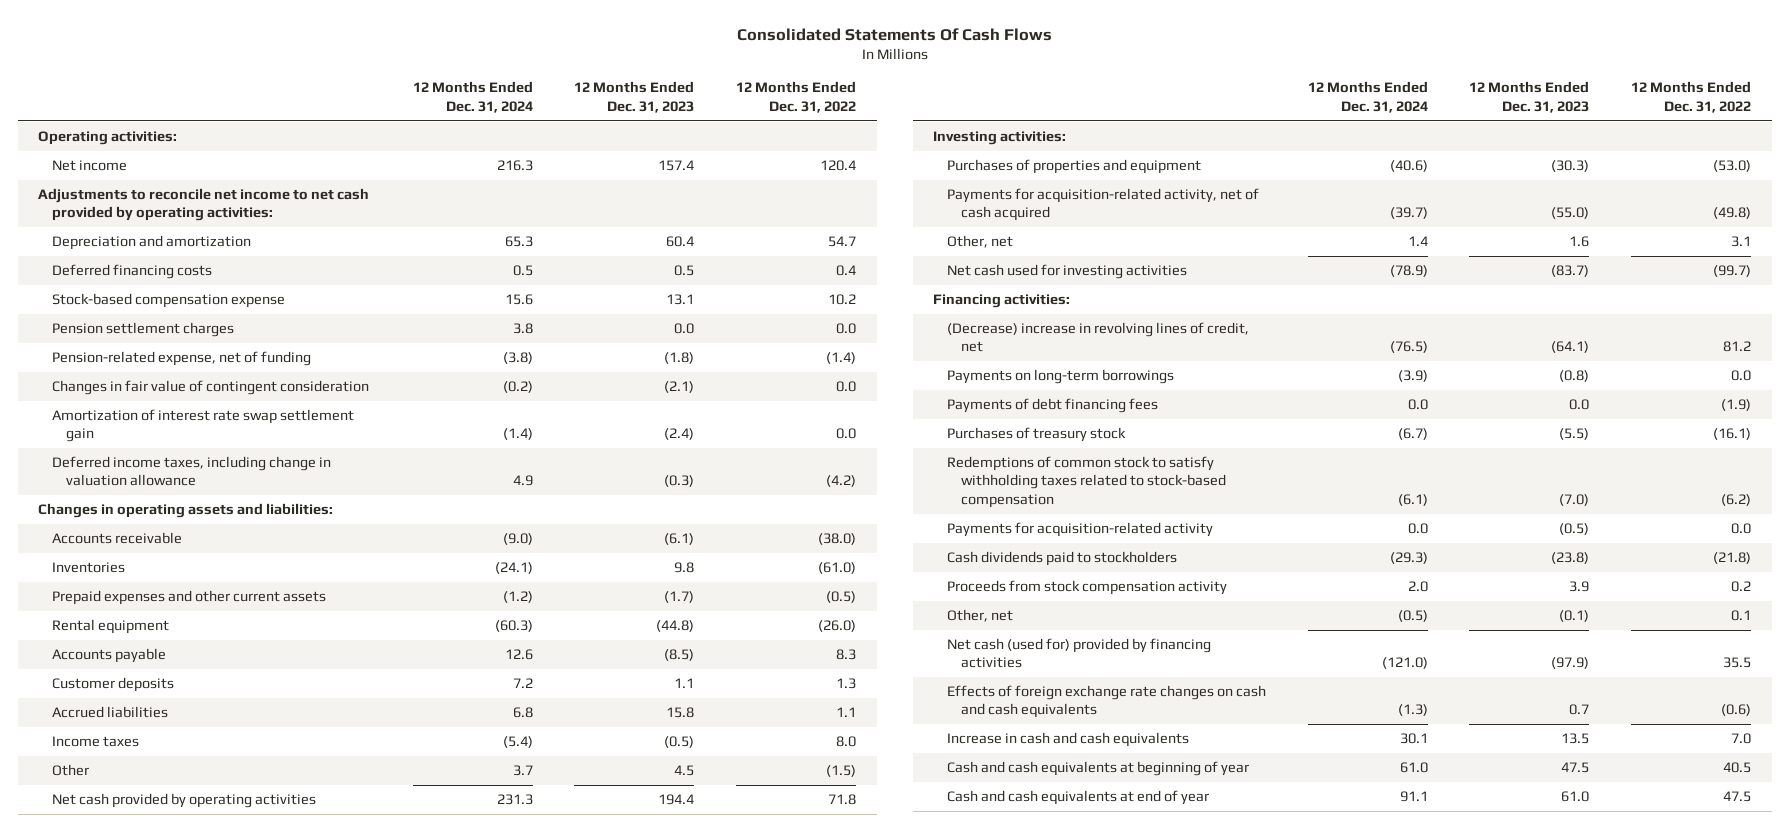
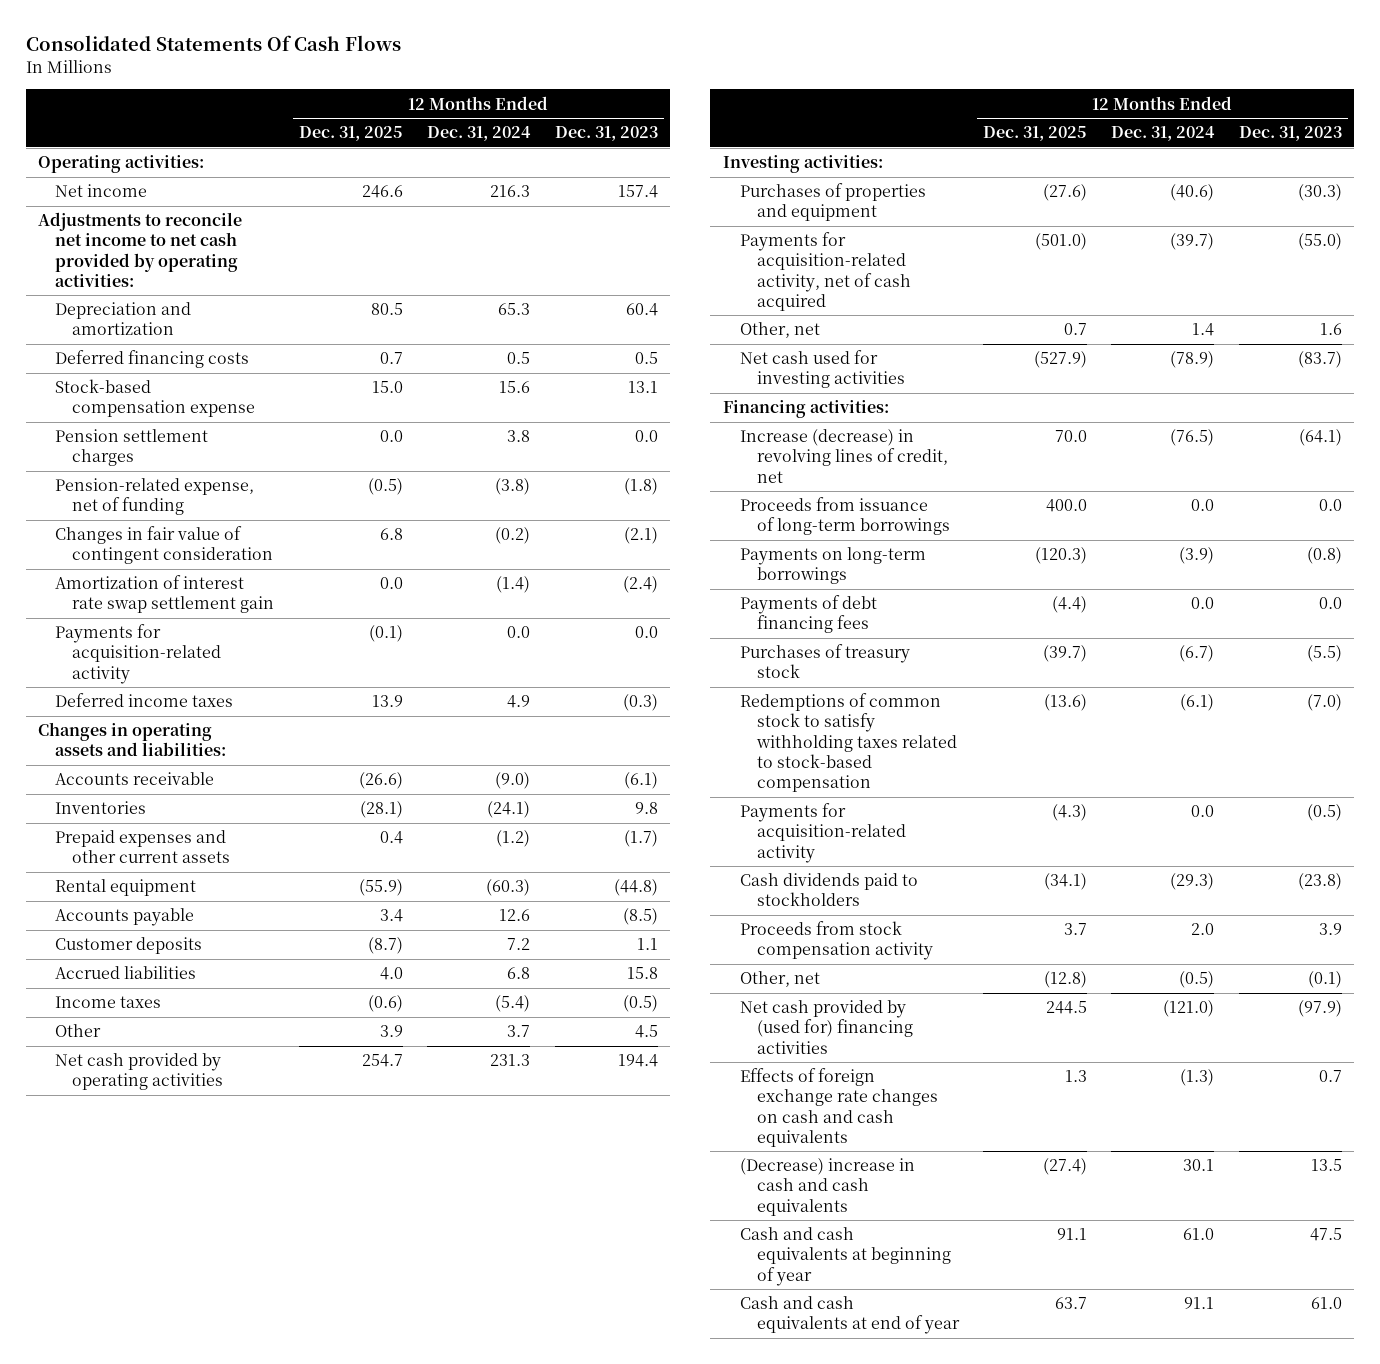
- | 12 Months Ended Dec. 31, 2024 | 12 Months Ended Dec. 31, 2023 | 12 Months Ended Dec. 31, 2022
+ | 12 Months Ended Dec. 31, 2025 | 12 Months Ended Dec. 31, 2024 | 12 Months Ended Dec. 31, 2023
- Deferred income taxes, including change in valuation allowance | 4.9 | (0.3) | (4.2)
+ Payments for acquisition-related activity | (0.1) | 0.0 | 0.0
+ Deferred income taxes | 13.9 | 4.9 | (0.3)
- (Decrease) increase in revolving lines of credit, net | (76.5) | (64.1) | 81.2
+ Increase (decrease) in revolving lines of credit, net | 70.0 | (76.5) | (64.1)
+ Proceeds from issuance of long-term borrowings | 400.0 | 0.0 | 0.0
- Net cash (used for) provided by financing activities | (121.0) | (97.9) | 35.5
+ Net cash provided by (used for) financing activities | 244.5 | (121.0) | (97.9)
- Increase in cash and cash equivalents | 30.1 | 13.5 | 7.0
+ (Decrease) increase in cash and cash equivalents | (27.4) | 30.1 | 13.5

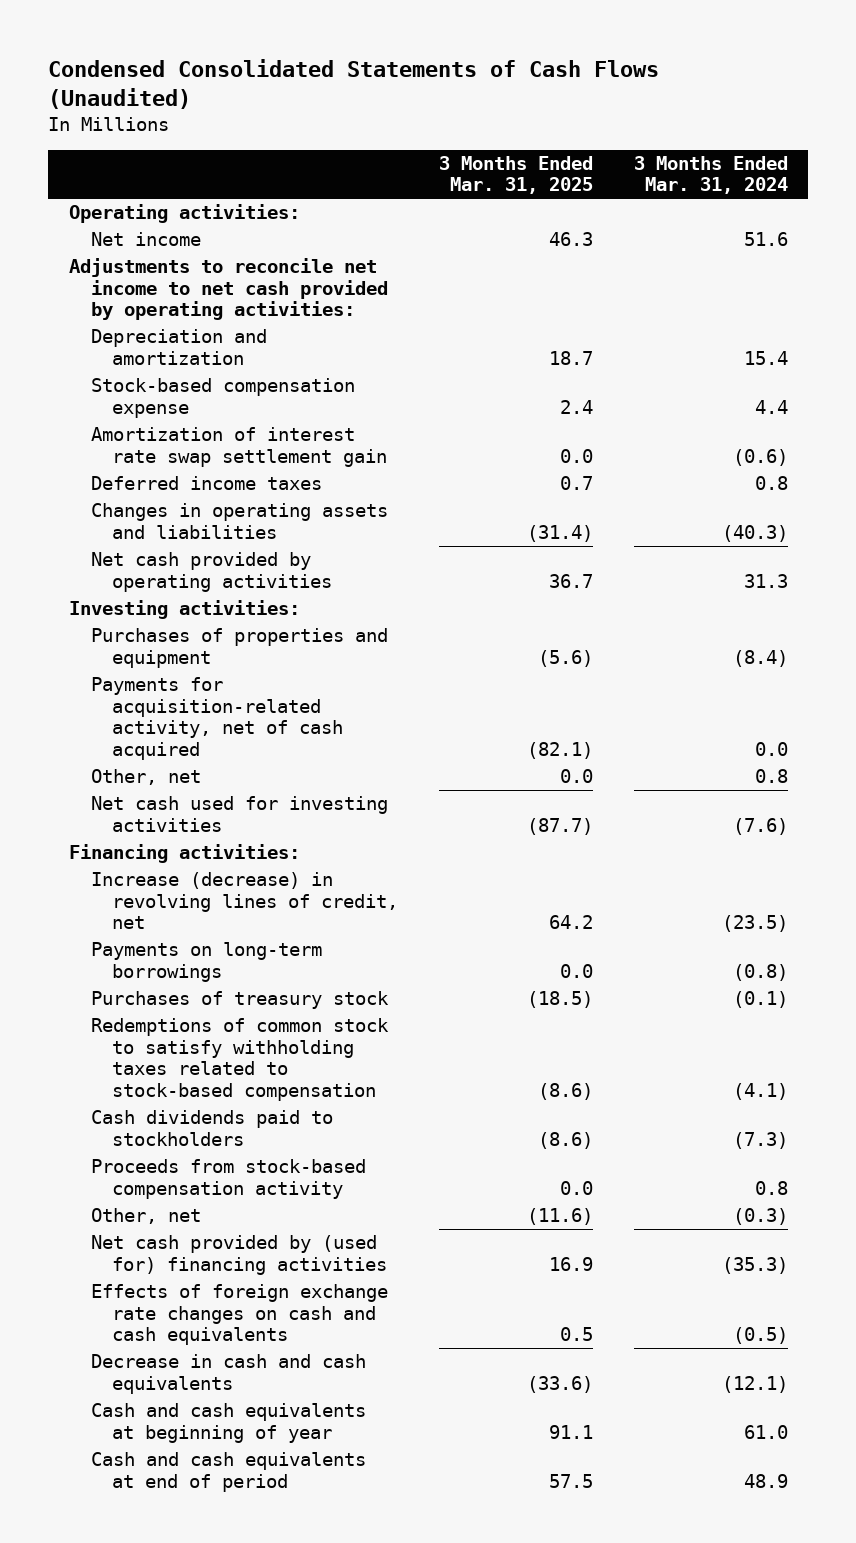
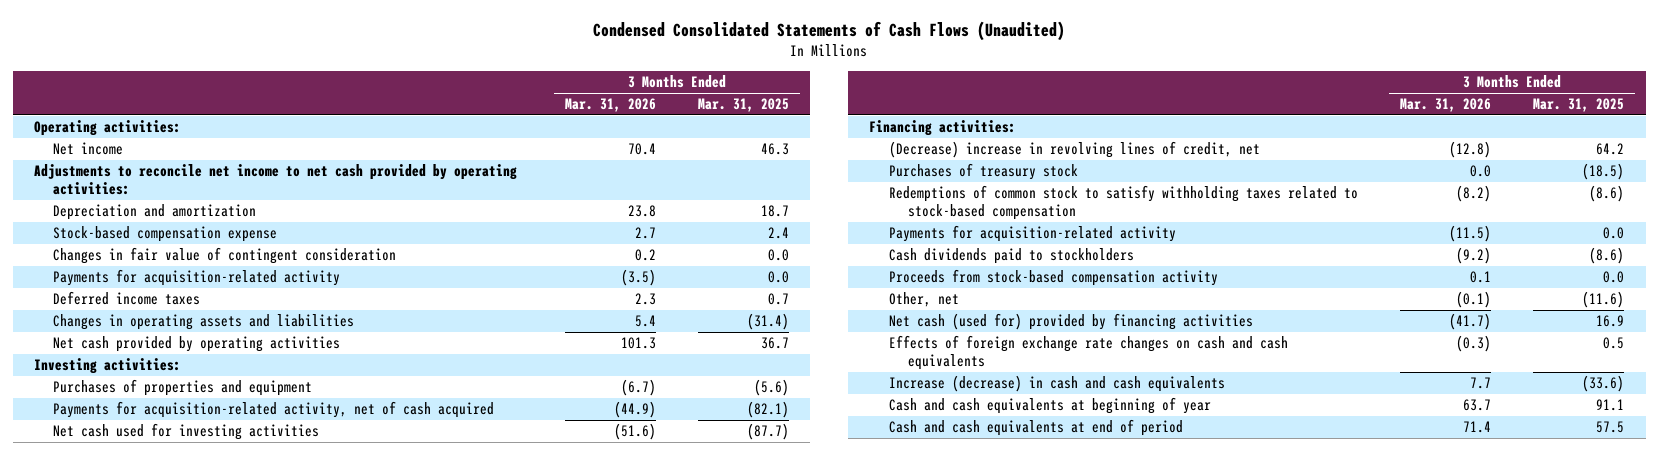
- | 3 Months Ended Mar. 31, 2025 | 3 Months Ended Mar. 31, 2024
+ | 3 Months Ended Mar. 31, 2026 | 3 Months Ended Mar. 31, 2025
- Amortization of interest rate swap settlement gain | 0.0 | (0.6)
+ Changes in fair value of contingent consideration | 0.2 | 0.0
+ Payments for acquisition-related activity | (3.5) | 0.0
- Other, net | 0.0 | 0.8
- Increase (decrease) in revolving lines of credit, net | 64.2 | (23.5)
- Payments on long-term borrowings | 0.0 | (0.8)
+ (Decrease) increase in revolving lines of credit, net | (12.8) | 64.2
+ Payments for acquisition-related activity | (11.5) | 0.0
- Net cash provided by (used for) financing activities | 16.9 | (35.3)
+ Net cash (used for) provided by financing activities | (41.7) | 16.9
- Decrease in cash and cash equivalents | (33.6) | (12.1)
+ Increase (decrease) in cash and cash equivalents | 7.7 | (33.6)

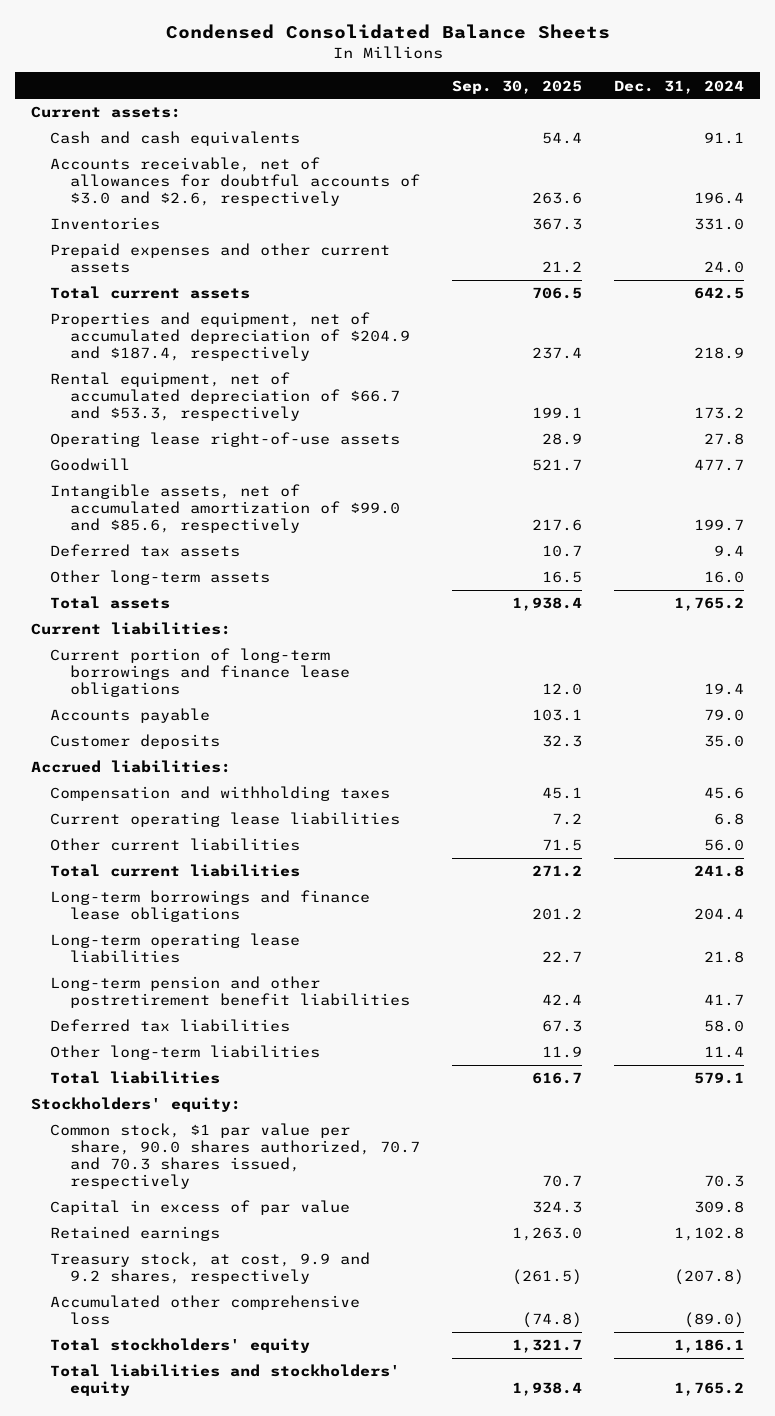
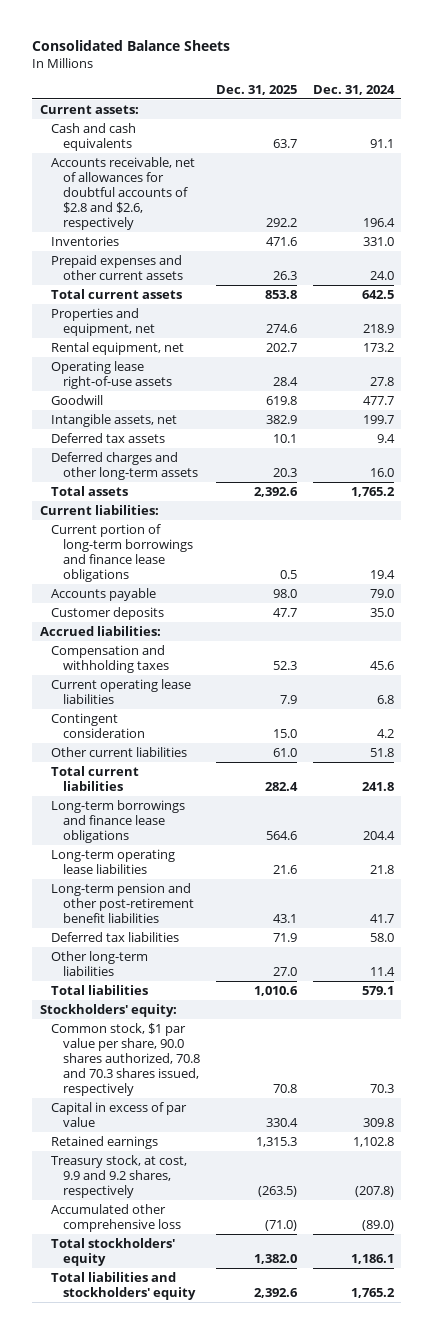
- Condensed Consolidated Balance Sheets
+ Consolidated Balance Sheets
- | Sep. 30, 2025 | Dec. 31, 2024
+ | Dec. 31, 2025 | Dec. 31, 2024
- Accounts receivable, net of allowances for doubtful accounts of $3.0 and $2.6, respectively | 263.6 | 196.4
+ Accounts receivable, net of allowances for doubtful accounts of $2.8 and $2.6, respectively | 292.2 | 196.4
- Properties and equipment, net of accumulated depreciation of $204.9 and $187.4, respectively | 237.4 | 218.9
- Rental equipment, net of accumulated depreciation of $66.7 and $53.3, respectively | 199.1 | 173.2
+ Properties and equipment, net | 274.6 | 218.9
+ Rental equipment, net | 202.7 | 173.2
- Intangible assets, net of accumulated amortization of $99.0 and $85.6, respectively | 217.6 | 199.7
+ Intangible assets, net | 382.9 | 199.7
- Other long-term assets | 16.5 | 16.0
+ Deferred charges and other long-term assets | 20.3 | 16.0
- Other current liabilities | 71.5 | 56.0
+ Contingent consideration | 15.0 | 4.2
+ Other current liabilities | 61.0 | 51.8
- Long-term pension and other postretirement benefit liabilities | 42.4 | 41.7
+ Long-term pension and other post-retirement benefit liabilities | 43.1 | 41.7
- Common stock, $1 par value per share, 90.0 shares authorized, 70.7 and 70.3 shares issued, respectively | 70.7 | 70.3
+ Common stock, $1 par value per share, 90.0 shares authorized, 70.8 and 70.3 shares issued, respectively | 70.8 | 70.3

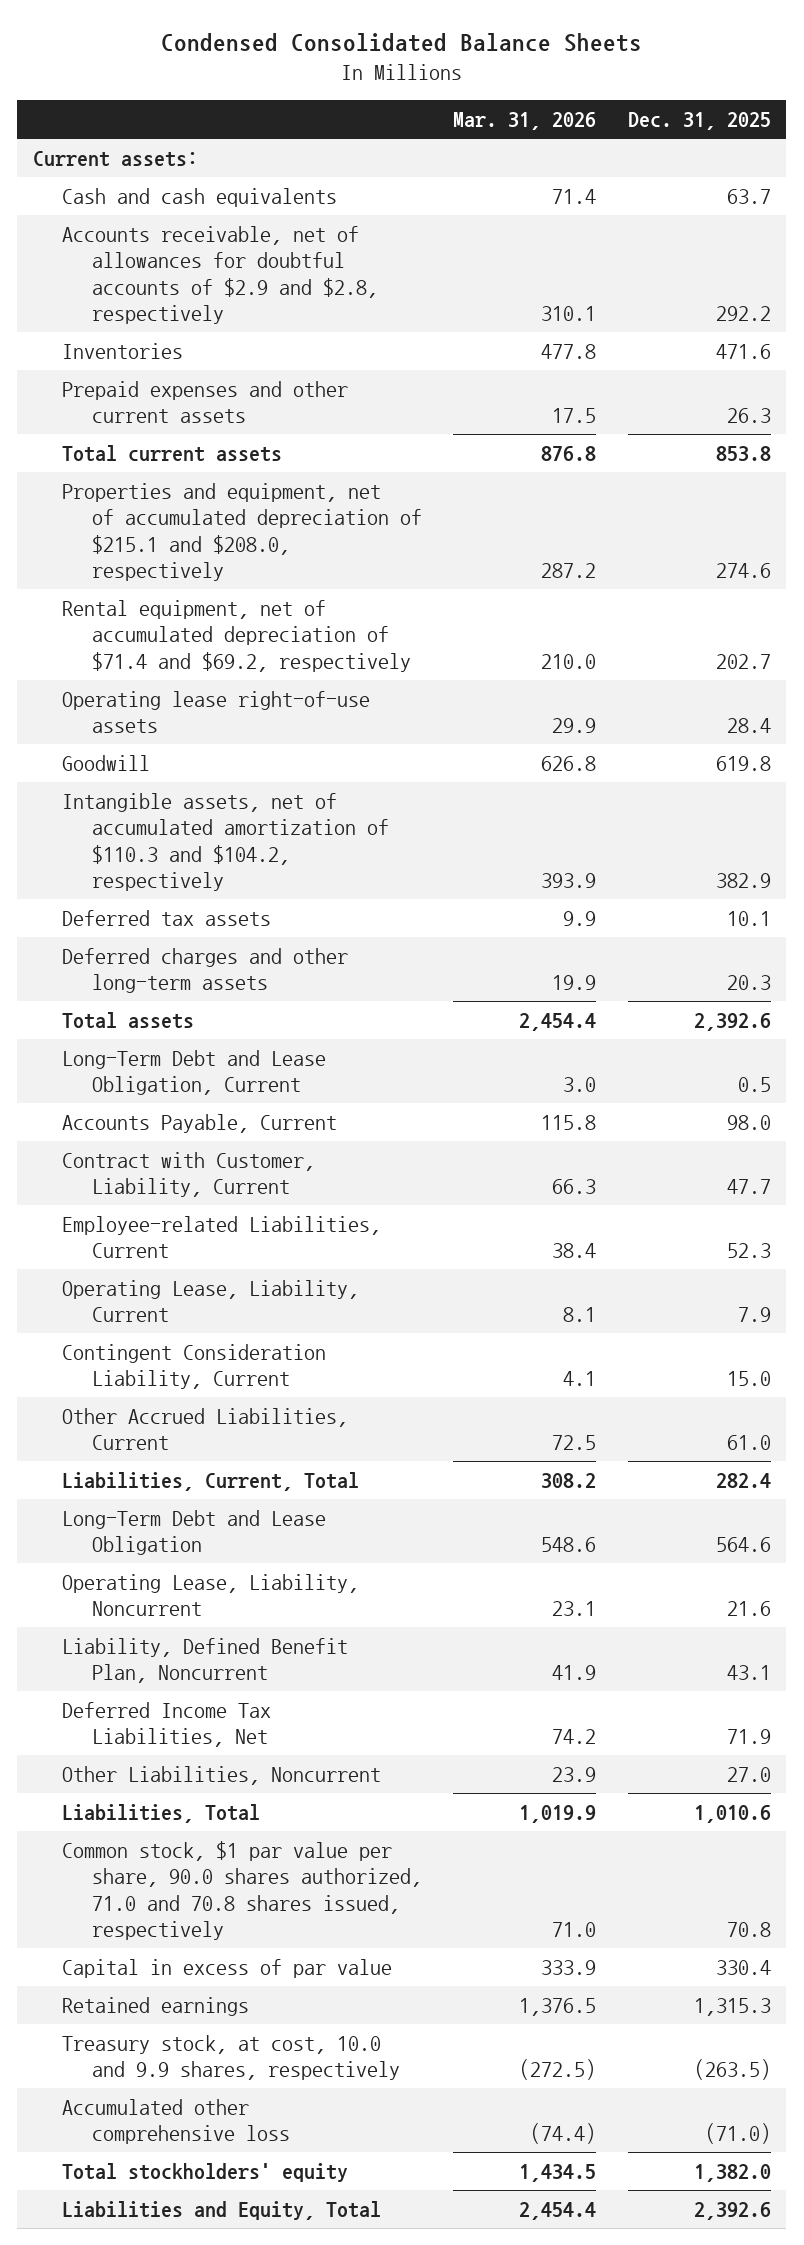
- Consolidated Balance Sheets
+ Condensed Consolidated Balance Sheets
- | Dec. 31, 2025 | Dec. 31, 2024
+ | Mar. 31, 2026 | Dec. 31, 2025
- Accounts receivable, net of allowances for doubtful accounts of $2.8 and $2.6, respectively | 292.2 | 196.4
+ Accounts receivable, net of allowances for doubtful accounts of $2.9 and $2.8, respectively | 310.1 | 292.2
- Properties and equipment, net | 274.6 | 218.9
- Rental equipment, net | 202.7 | 173.2
+ Properties and equipment, net of accumulated depreciation of $215.1 and $208.0, respectively | 287.2 | 274.6
+ Rental equipment, net of accumulated depreciation of $71.4 and $69.2, respectively | 210.0 | 202.7
- Intangible assets, net | 382.9 | 199.7
+ Intangible assets, net of accumulated amortization of $110.3 and $104.2, respectively | 393.9 | 382.9
- Current liabilities:
- Current portion of long-term borrowings and finance lease obligations | 0.5 | 19.4
- Accounts payable | 98.0 | 79.0
- Customer deposits | 47.7 | 35.0
- Accrued liabilities:
- Compensation and withholding taxes | 52.3 | 45.6
- Current operating lease liabilities | 7.9 | 6.8
- Contingent consideration | 15.0 | 4.2
- Other current liabilities | 61.0 | 51.8
- Total current liabilities | 282.4 | 241.8
- Long-term borrowings and finance lease obligations | 564.6 | 204.4
- Long-term operating lease liabilities | 21.6 | 21.8
- Long-term pension and other post-retirement benefit liabilities | 43.1 | 41.7
- Deferred tax liabilities | 71.9 | 58.0
- Other long-term liabilities | 27.0 | 11.4
- Total liabilities | 1,010.6 | 579.1
- Stockholders' equity:
- Common stock, $1 par value per share, 90.0 shares authorized, 70.8 and 70.3 shares issued, respectively | 70.8 | 70.3
+ Long-Term Debt and Lease Obligation, Current | 3.0 | 0.5
+ Accounts Payable, Current | 115.8 | 98.0
+ Contract with Customer, Liability, Current | 66.3 | 47.7
+ Employee-related Liabilities, Current | 38.4 | 52.3
+ Operating Lease, Liability, Current | 8.1 | 7.9
+ Contingent Consideration Liability, Current | 4.1 | 15.0
+ Other Accrued Liabilities, Current | 72.5 | 61.0
+ Liabilities, Current, Total | 308.2 | 282.4
+ Long-Term Debt and Lease Obligation | 548.6 | 564.6
+ Operating Lease, Liability, Noncurrent | 23.1 | 21.6
+ Liability, Defined Benefit Plan, Noncurrent | 41.9 | 43.1
+ Deferred Income Tax Liabilities, Net | 74.2 | 71.9
+ Other Liabilities, Noncurrent | 23.9 | 27.0
+ Liabilities, Total | 1,019.9 | 1,010.6
+ Common stock, $1 par value per share, 90.0 shares authorized, 71.0 and 70.8 shares issued, respectively | 71.0 | 70.8
- Treasury stock, at cost, 9.9 and 9.2 shares, respectively | (263.5) | (207.8)
+ Treasury stock, at cost, 10.0 and 9.9 shares, respectively | (272.5) | (263.5)
- Total liabilities and stockholders' equity | 2,392.6 | 1,765.2
+ Liabilities and Equity, Total | 2,454.4 | 2,392.6

